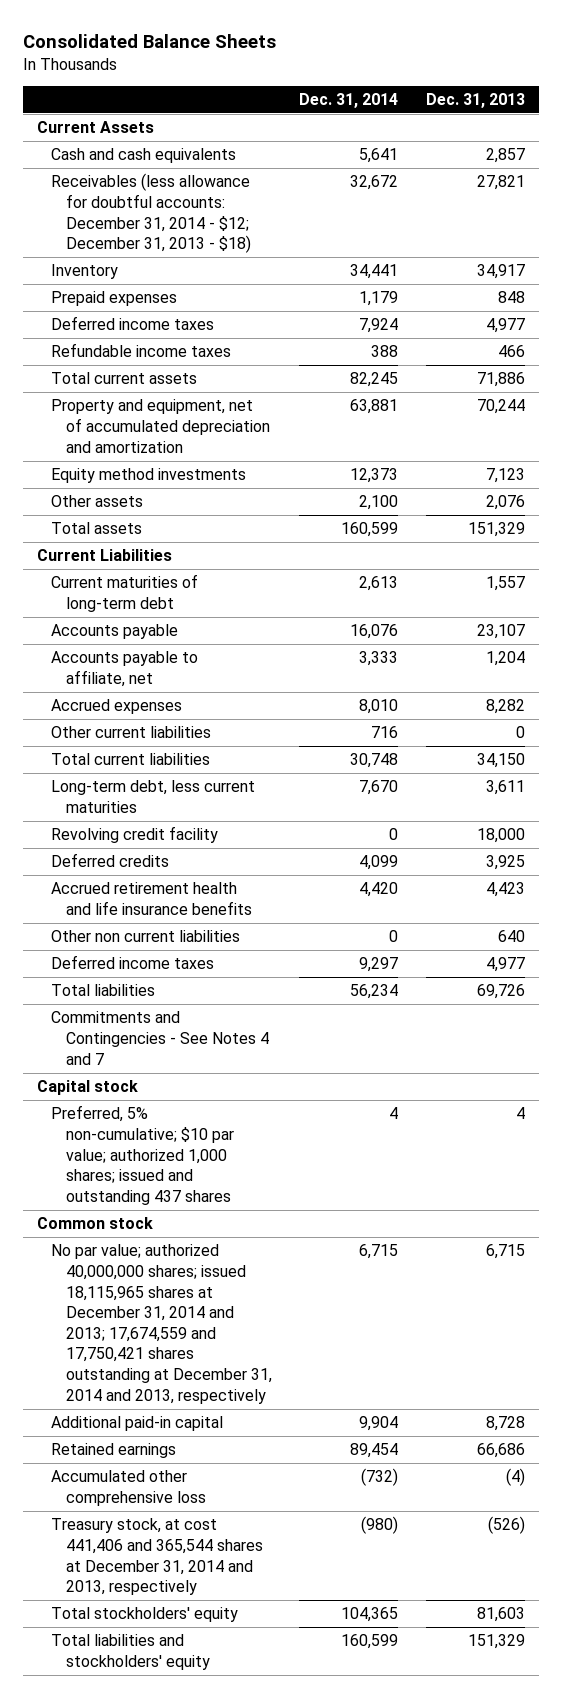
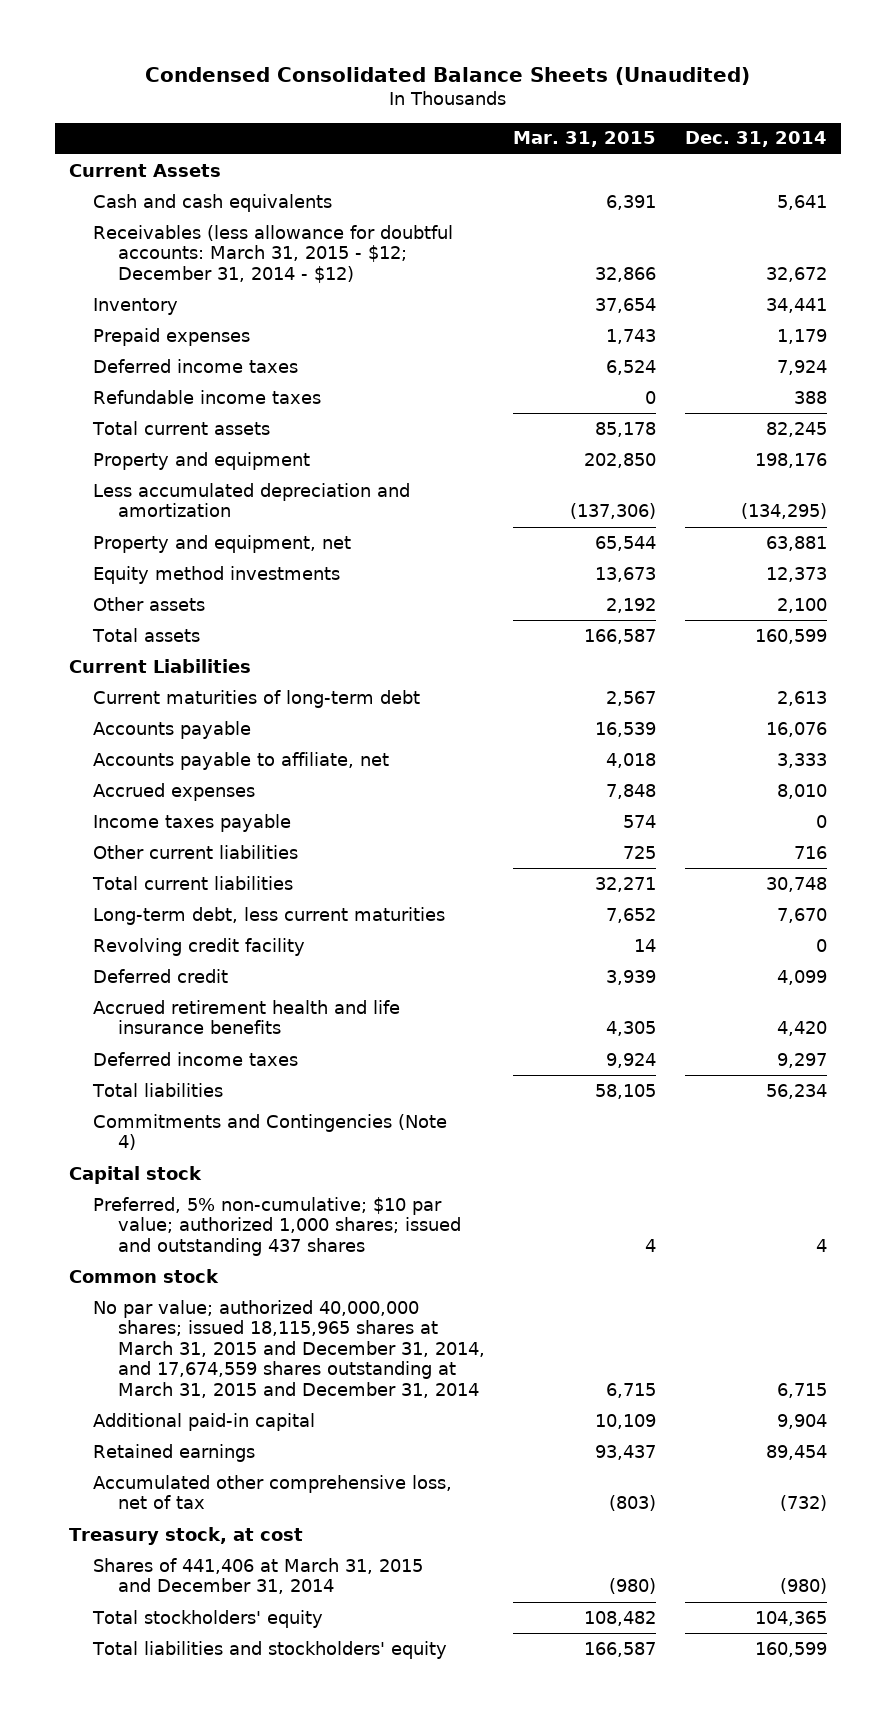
- Consolidated Balance Sheets
+ Condensed Consolidated Balance Sheets (Unaudited)
- | Dec. 31, 2014 | Dec. 31, 2013
+ | Mar. 31, 2015 | Dec. 31, 2014
- Receivables (less allowance for doubtful accounts: December 31, 2014 - $12; December 31, 2013 - $18) | 32,672 | 27,821
+ Receivables (less allowance for doubtful accounts: March 31, 2015 - $12; December 31, 2014 - $12) | 32,866 | 32,672
- Property and equipment, net of accumulated depreciation and amortization | 63,881 | 70,244
+ Property and equipment | 202,850 | 198,176
+ Less accumulated depreciation and amortization | (137,306) | (134,295)
+ Property and equipment, net | 65,544 | 63,881
+ Income taxes payable | 574 | 0
- Deferred credits | 4,099 | 3,925
+ Deferred credit | 3,939 | 4,099
- Other non current liabilities | 0 | 640
- Commitments and Contingencies - See Notes 4 and 7
+ Commitments and Contingencies (Note 4)
- No par value; authorized 40,000,000 shares; issued 18,115,965 shares at December 31, 2014 and 2013; 17,674,559 and 17,750,421 shares outstanding at December 31, 2014 and 2013, respectively | 6,715 | 6,715
+ No par value; authorized 40,000,000 shares; issued 18,115,965 shares at March 31, 2015 and December 31, 2014, and 17,674,559 shares outstanding at March 31, 2015 and December 31, 2014 | 6,715 | 6,715
- Accumulated other comprehensive loss | (732) | (4)
- Treasury stock, at cost 441,406 and 365,544 shares at December 31, 2014 and 2013, respectively | (980) | (526)
+ Accumulated other comprehensive loss, net of tax | (803) | (732)
+ Treasury stock, at cost
+ Shares of 441,406 at March 31, 2015 and December 31, 2014 | (980) | (980)

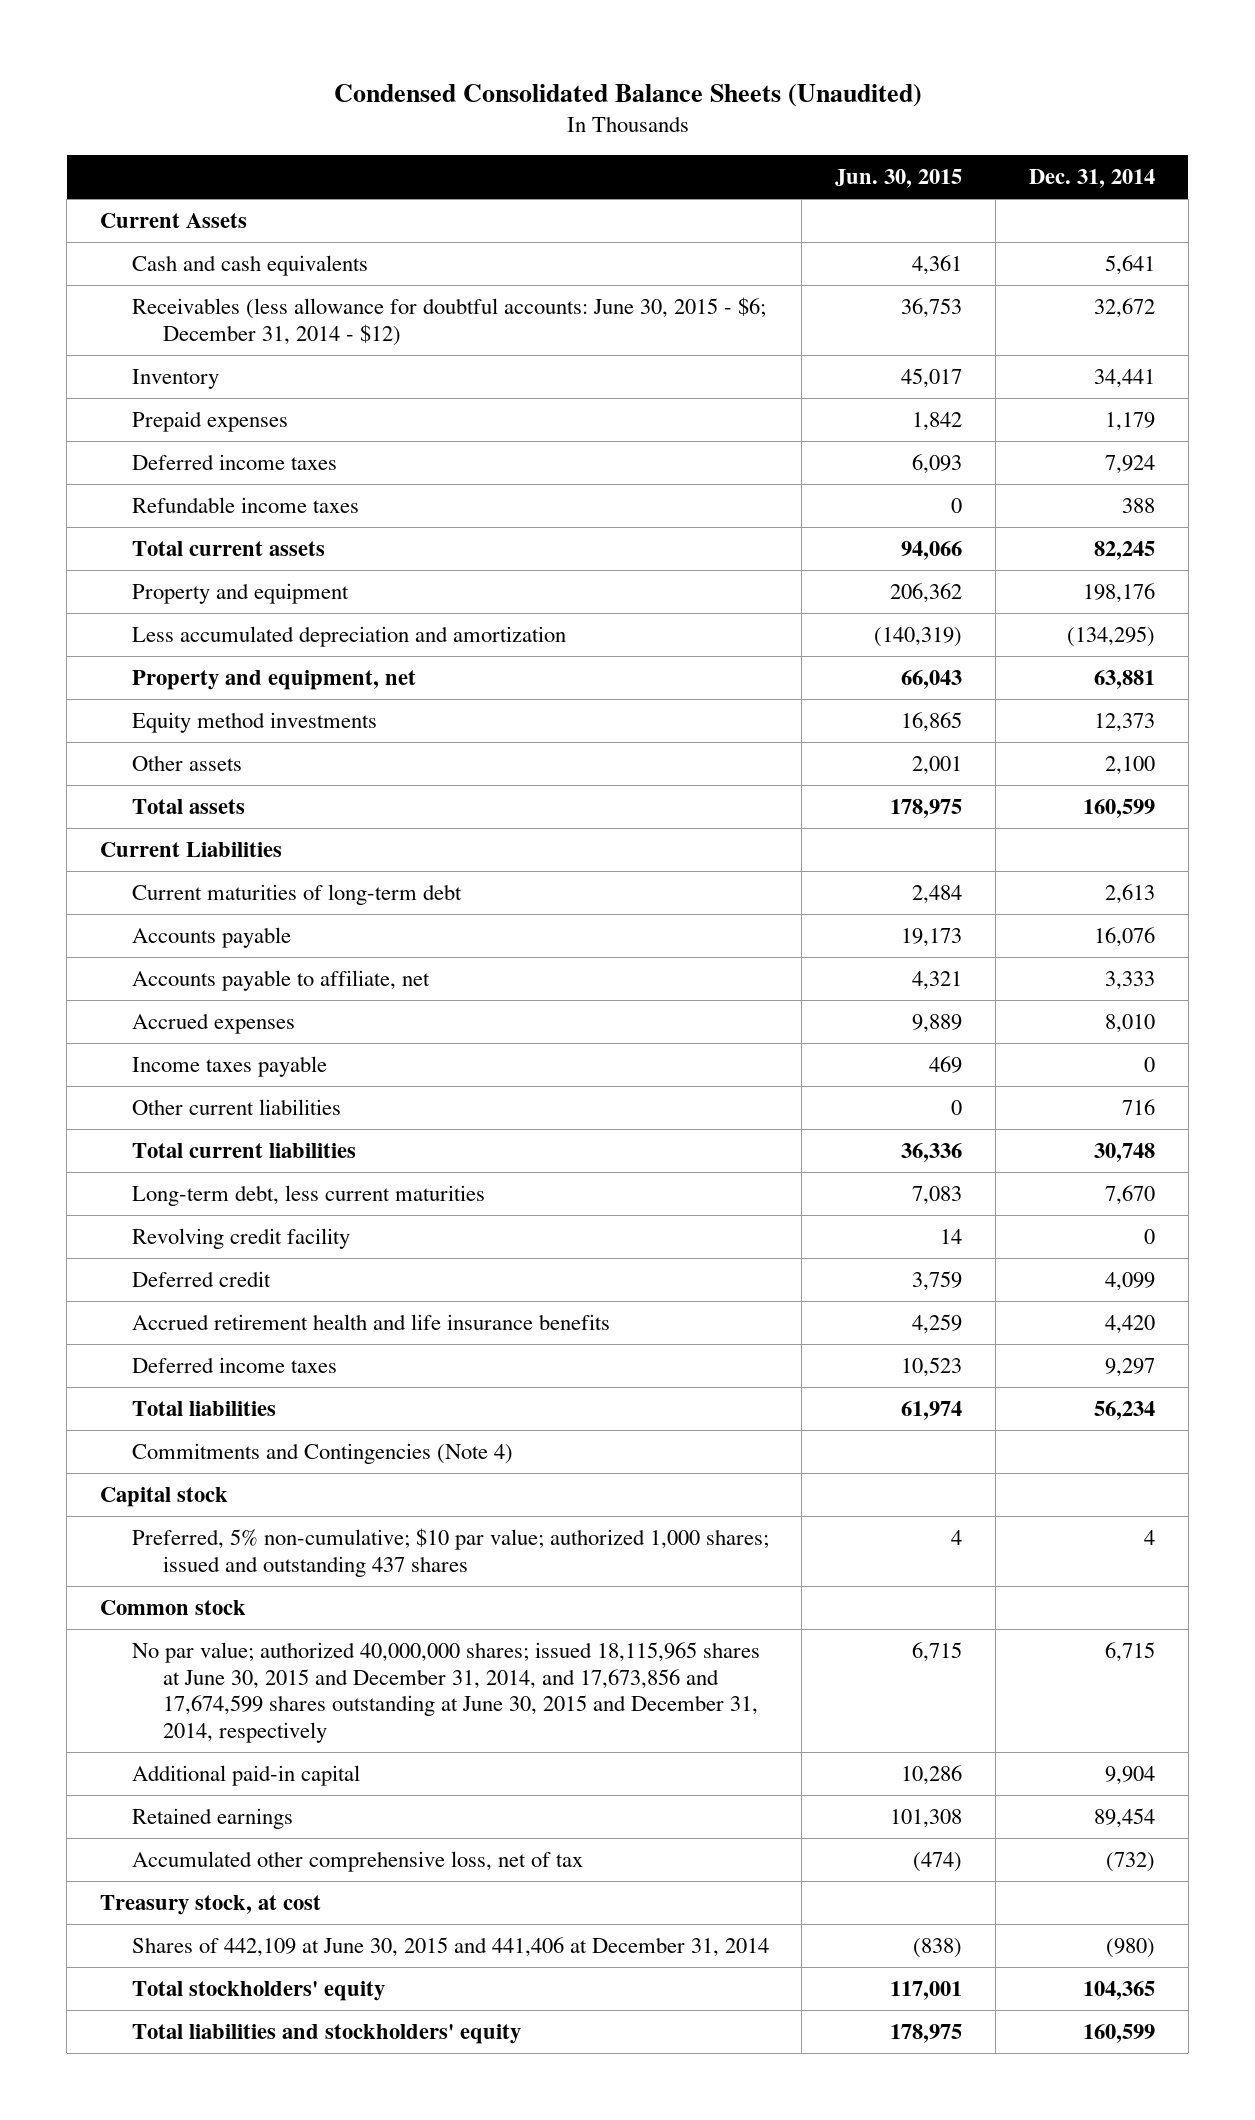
- | Mar. 31, 2015 | Dec. 31, 2014
+ | Jun. 30, 2015 | Dec. 31, 2014
- Receivables (less allowance for doubtful accounts: March 31, 2015 - $12; December 31, 2014 - $12) | 32,866 | 32,672
+ Receivables (less allowance for doubtful accounts: June 30, 2015 - $6; December 31, 2014 - $12) | 36,753 | 32,672
- No par value; authorized 40,000,000 shares; issued 18,115,965 shares at March 31, 2015 and December 31, 2014, and 17,674,559 shares outstanding at March 31, 2015 and December 31, 2014 | 6,715 | 6,715
+ No par value; authorized 40,000,000 shares; issued 18,115,965 shares at June 30, 2015 and December 31, 2014, and 17,673,856 and 17,674,599 shares outstanding at June 30, 2015 and December 31, 2014, respectively | 6,715 | 6,715
- Shares of 441,406 at March 31, 2015 and December 31, 2014 | (980) | (980)
+ Shares of 442,109 at June 30, 2015 and 441,406 at December 31, 2014 | (838) | (980)

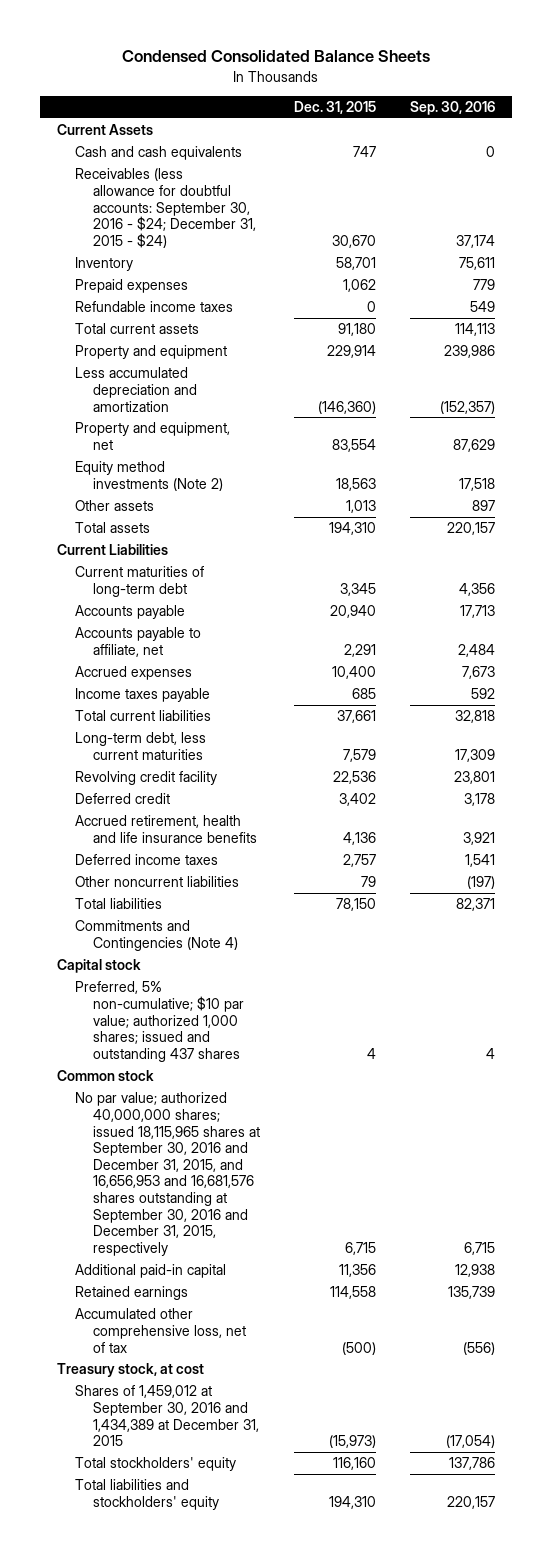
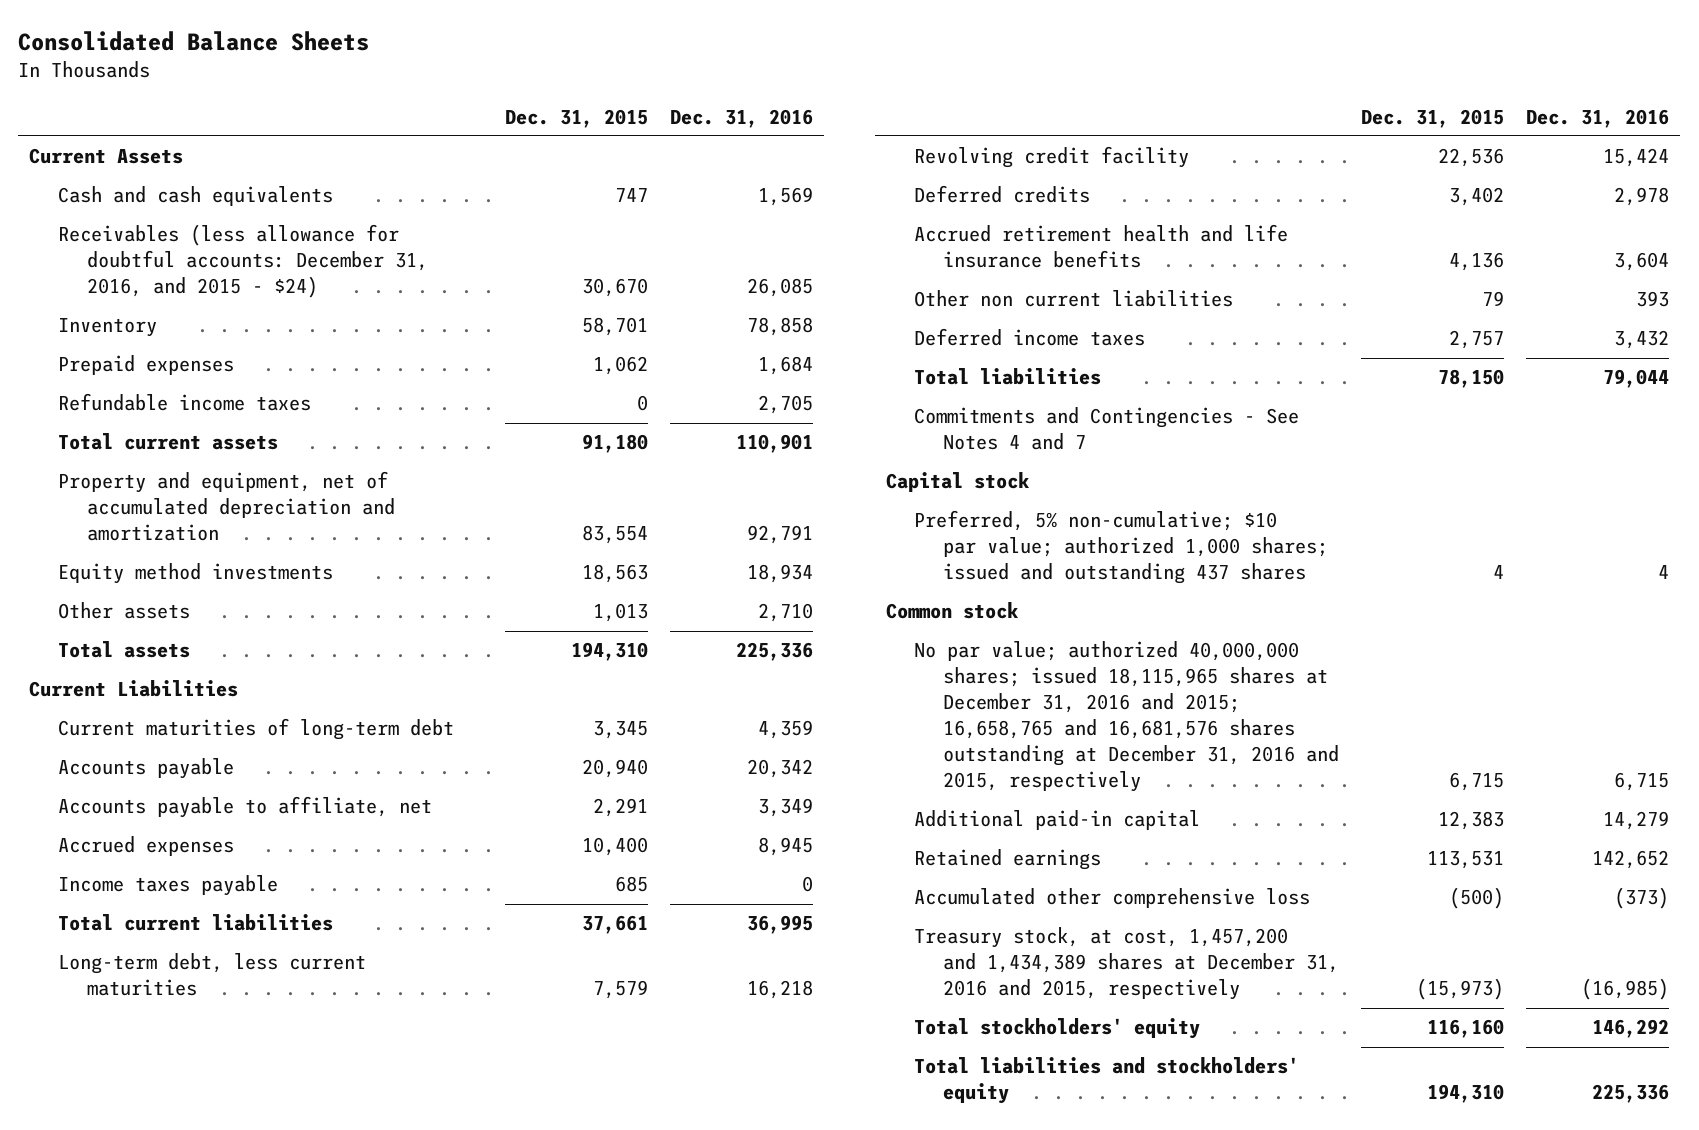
- Condensed Consolidated Balance Sheets
+ Consolidated Balance Sheets
- | Dec. 31, 2015 | Sep. 30, 2016
+ | Dec. 31, 2015 | Dec. 31, 2016
- Receivables (less allowance for doubtful accounts: September 30, 2016 - $24; December 31, 2015 - $24) | 30,670 | 37,174
+ Receivables (less allowance for doubtful accounts: December 31, 2016, and 2015 - $24) | 30,670 | 26,085
- Property and equipment | 229,914 | 239,986
- Less accumulated depreciation and amortization | (146,360) | (152,357)
- Property and equipment, net | 83,554 | 87,629
- Equity method investments (Note 2) | 18,563 | 17,518
+ Property and equipment, net of accumulated depreciation and amortization | 83,554 | 92,791
+ Equity method investments | 18,563 | 18,934
- Deferred credit | 3,402 | 3,178
- Accrued retirement, health and life insurance benefits | 4,136 | 3,921
+ Deferred credits | 3,402 | 2,978
+ Accrued retirement health and life insurance benefits | 4,136 | 3,604
+ Other non current liabilities | 79 | 393
- Other noncurrent liabilities | 79 | (197)
- Commitments and Contingencies (Note 4)
+ Commitments and Contingencies - See Notes 4 and 7
- No par value; authorized 40,000,000 shares; issued 18,115,965 shares at September 30, 2016 and December 31, 2015, and 16,656,953 and 16,681,576 shares outstanding at September 30, 2016 and December 31, 2015, respectively | 6,715 | 6,715
- Additional paid-in capital | 11,356 | 12,938
- Retained earnings | 114,558 | 135,739
- Accumulated other comprehensive loss, net of tax | (500) | (556)
- Treasury stock, at cost
- Shares of 1,459,012 at September 30, 2016 and 1,434,389 at December 31, 2015 | (15,973) | (17,054)
+ No par value; authorized 40,000,000 shares; issued 18,115,965 shares at December 31, 2016 and 2015; 16,658,765 and 16,681,576 shares outstanding at December 31, 2016 and 2015, respectively | 6,715 | 6,715
+ Additional paid-in capital | 12,383 | 14,279
+ Retained earnings | 113,531 | 142,652
+ Accumulated other comprehensive loss | (500) | (373)
+ Treasury stock, at cost, 1,457,200 and 1,434,389 shares at December 31, 2016 and 2015, respectively | (15,973) | (16,985)

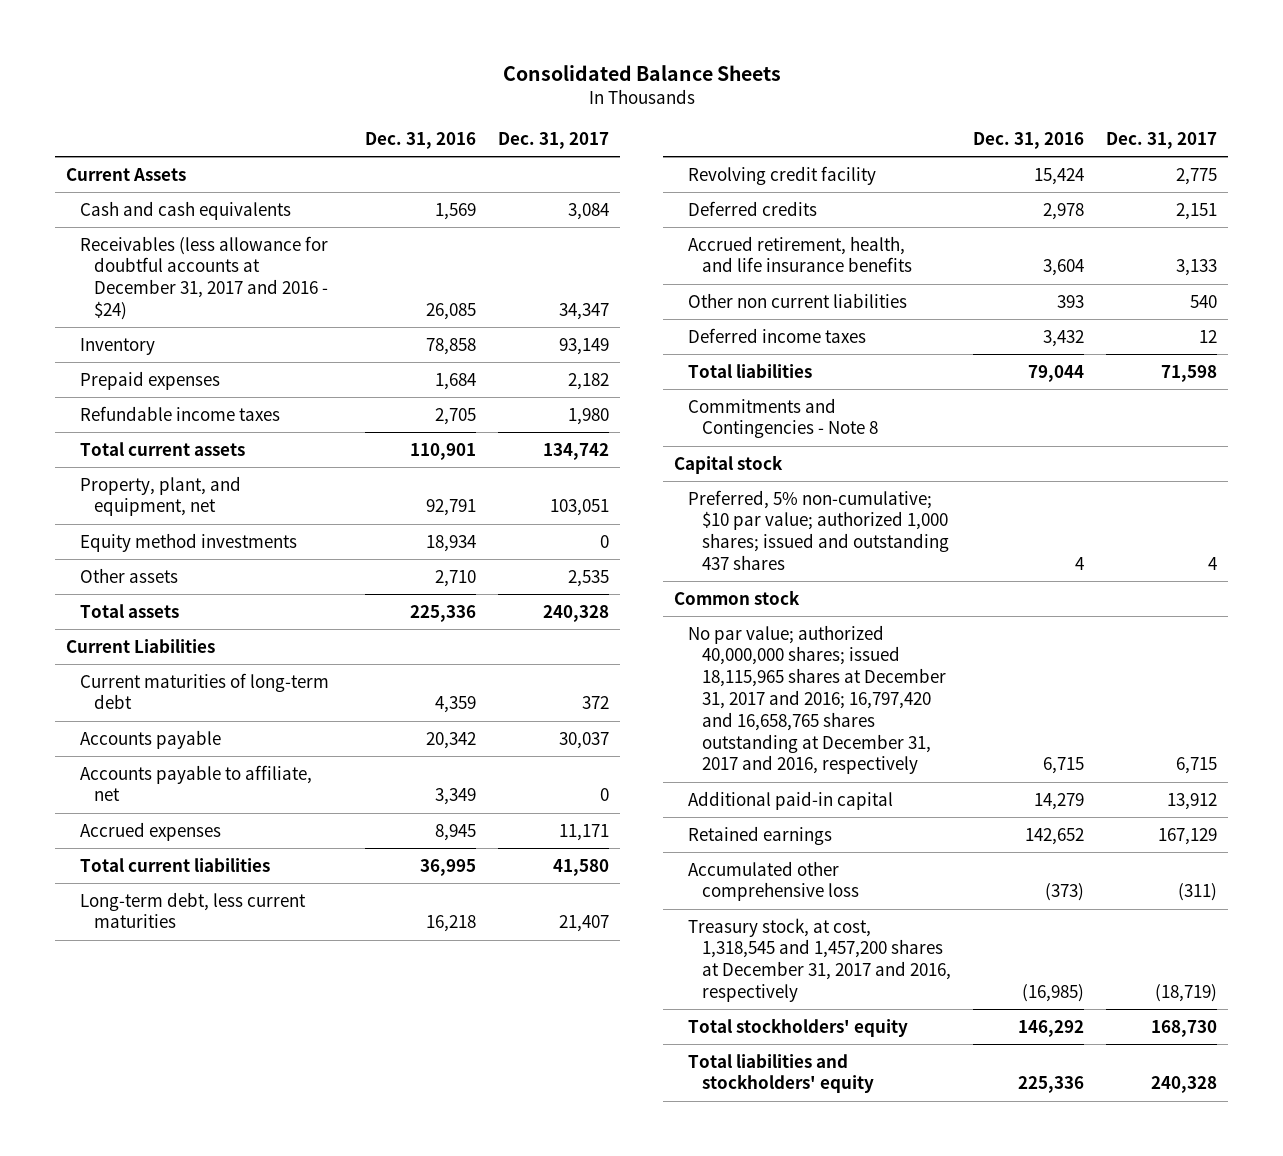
- | Dec. 31, 2015 | Dec. 31, 2016
+ | Dec. 31, 2016 | Dec. 31, 2017
- Receivables (less allowance for doubtful accounts: December 31, 2016, and 2015 - $24) | 30,670 | 26,085
+ Receivables (less allowance for doubtful accounts at December 31, 2017 and 2016 - $24) | 26,085 | 34,347
- Property and equipment, net of accumulated depreciation and amortization | 83,554 | 92,791
+ Property, plant, and equipment, net | 92,791 | 103,051
- Income taxes payable | 685 | 0
- Accrued retirement health and life insurance benefits | 4,136 | 3,604
+ Accrued retirement, health, and life insurance benefits | 3,604 | 3,133
- Commitments and Contingencies - See Notes 4 and 7
+ Commitments and Contingencies - Note 8
- No par value; authorized 40,000,000 shares; issued 18,115,965 shares at December 31, 2016 and 2015; 16,658,765 and 16,681,576 shares outstanding at December 31, 2016 and 2015, respectively | 6,715 | 6,715
+ No par value; authorized 40,000,000 shares; issued 18,115,965 shares at December 31, 2017 and 2016; 16,797,420 and 16,658,765 shares outstanding at December 31, 2017 and 2016, respectively | 6,715 | 6,715
- Treasury stock, at cost, 1,457,200 and 1,434,389 shares at December 31, 2016 and 2015, respectively | (15,973) | (16,985)
+ Treasury stock, at cost, 1,318,545 and 1,457,200 shares at December 31, 2017 and 2016, respectively | (16,985) | (18,719)

